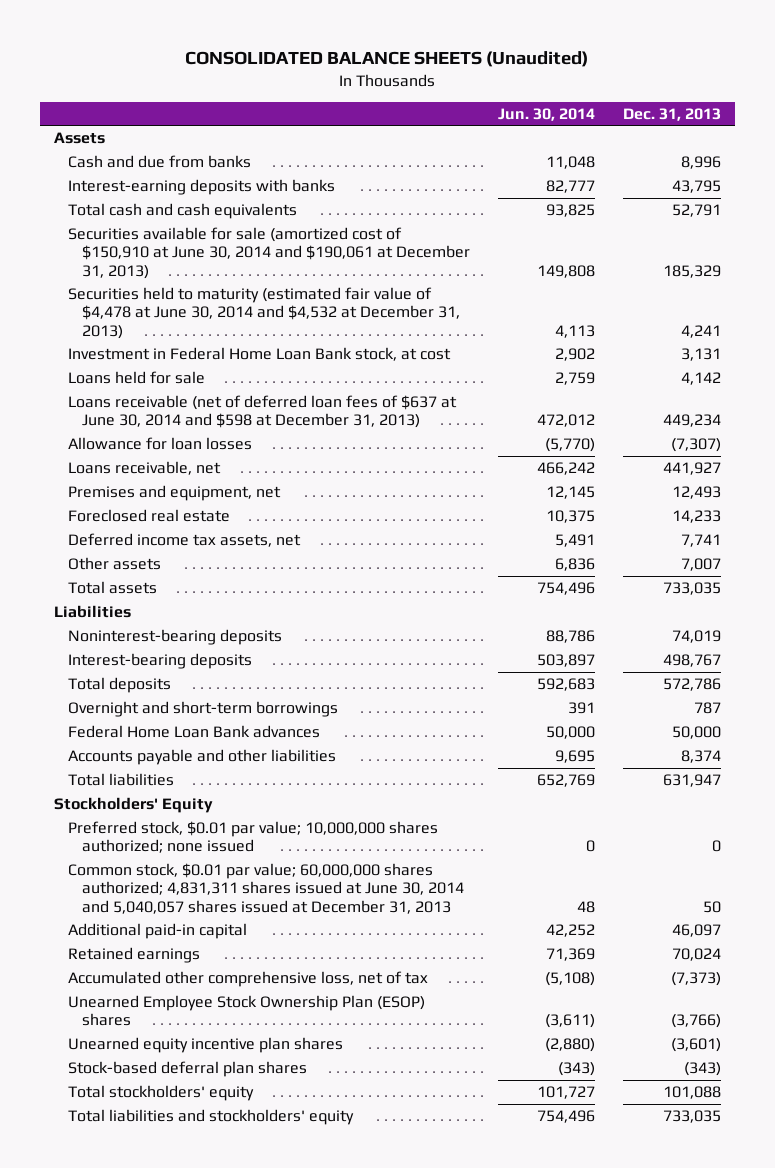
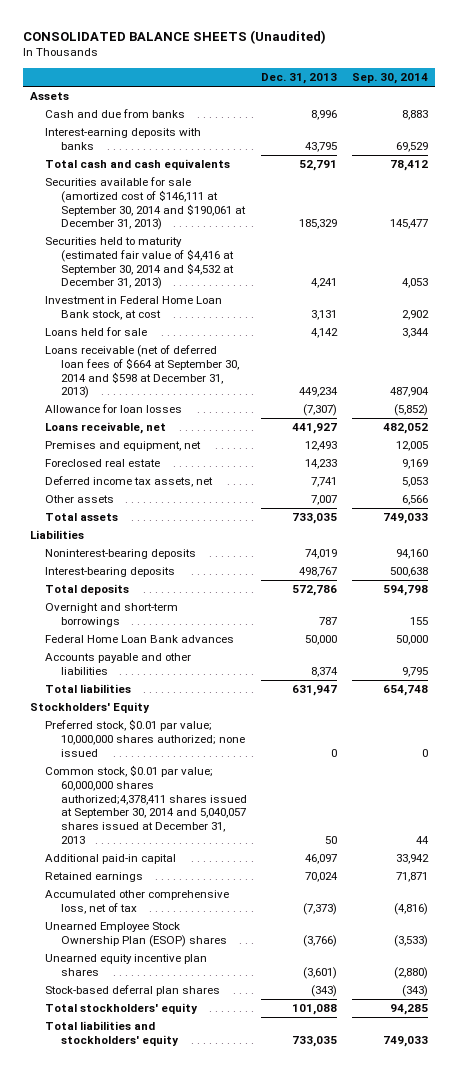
- | Jun. 30, 2014 | Dec. 31, 2013
+ | Dec. 31, 2013 | Sep. 30, 2014
- Securities available for sale (amortized cost of $150,910 at June 30, 2014 and $190,061 at December 31, 2013) | 149,808 | 185,329
- Securities held to maturity (estimated fair value of $4,478 at June 30, 2014 and $4,532 at December 31, 2013) | 4,113 | 4,241
+ Securities available for sale (amortized cost of $146,111 at September 30, 2014 and $190,061 at December 31, 2013) | 185,329 | 145,477
+ Securities held to maturity (estimated fair value of $4,416 at September 30, 2014 and $4,532 at December 31, 2013) | 4,241 | 4,053
- Loans receivable (net of deferred loan fees of $637 at June 30, 2014 and $598 at December 31, 2013) | 472,012 | 449,234
+ Loans receivable (net of deferred loan fees of $664 at September 30, 2014 and $598 at December 31, 2013) | 449,234 | 487,904
- Common stock, $0.01 par value; 60,000,000 shares authorized; 4,831,311 shares issued at June 30, 2014 and 5,040,057 shares issued at December 31, 2013 | 48 | 50
+ Common stock, $0.01 par value; 60,000,000 shares authorized;4,378,411 shares issued at September 30, 2014 and 5,040,057 shares issued at December 31, 2013 | 50 | 44

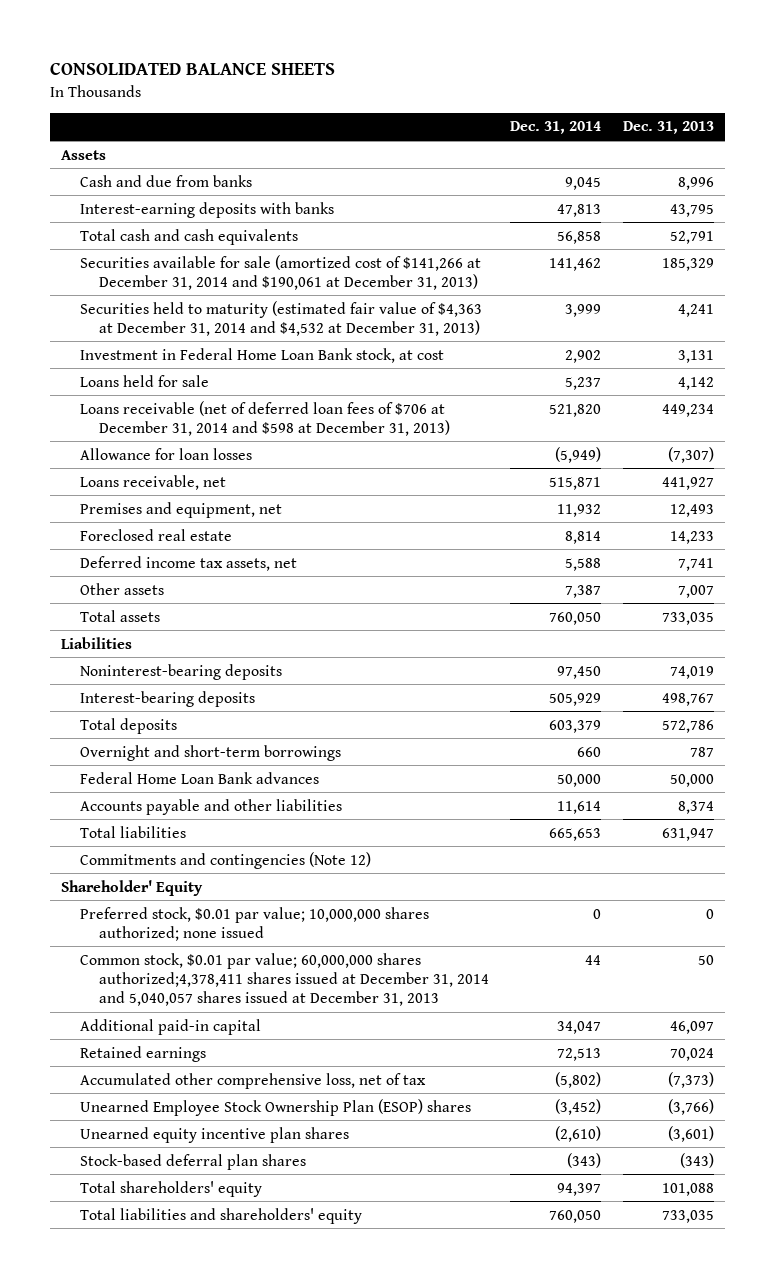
- CONSOLIDATED BALANCE SHEETS (Unaudited)
+ CONSOLIDATED BALANCE SHEETS
- | Dec. 31, 2013 | Sep. 30, 2014
+ | Dec. 31, 2014 | Dec. 31, 2013
- Securities available for sale (amortized cost of $146,111 at September 30, 2014 and $190,061 at December 31, 2013) | 185,329 | 145,477
- Securities held to maturity (estimated fair value of $4,416 at September 30, 2014 and $4,532 at December 31, 2013) | 4,241 | 4,053
+ Securities available for sale (amortized cost of $141,266 at December 31, 2014 and $190,061 at December 31, 2013) | 141,462 | 185,329
+ Securities held to maturity (estimated fair value of $4,363 at December 31, 2014 and $4,532 at December 31, 2013) | 3,999 | 4,241
- Loans receivable (net of deferred loan fees of $664 at September 30, 2014 and $598 at December 31, 2013) | 449,234 | 487,904
+ Loans receivable (net of deferred loan fees of $706 at December 31, 2014 and $598 at December 31, 2013) | 521,820 | 449,234
- Stockholders' Equity
+ Commitments and contingencies (Note 12)
+ Shareholder' Equity
- Common stock, $0.01 par value; 60,000,000 shares authorized;4,378,411 shares issued at September 30, 2014 and 5,040,057 shares issued at December 31, 2013 | 50 | 44
+ Common stock, $0.01 par value; 60,000,000 shares authorized;4,378,411 shares issued at December 31, 2014 and 5,040,057 shares issued at December 31, 2013 | 44 | 50
- Total stockholders' equity | 101,088 | 94,285
- Total liabilities and stockholders' equity | 733,035 | 749,033
+ Total shareholders' equity | 94,397 | 101,088
+ Total liabilities and shareholders' equity | 760,050 | 733,035

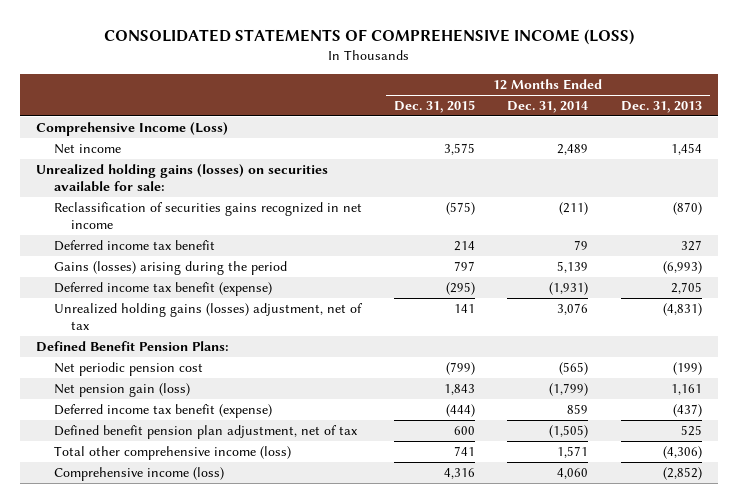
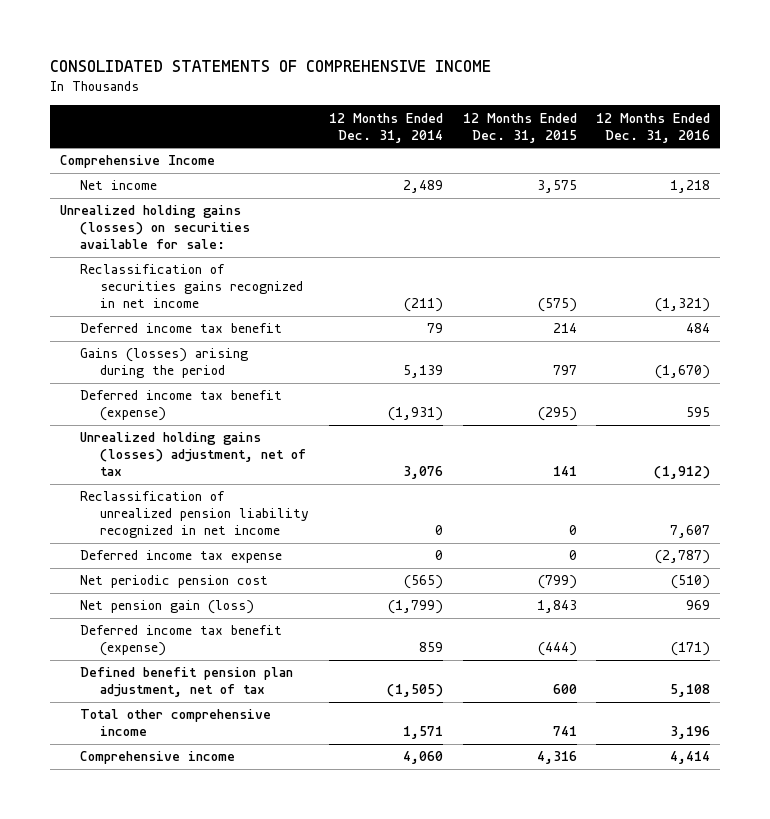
- CONSOLIDATED STATEMENTS OF COMPREHENSIVE INCOME (LOSS)
+ CONSOLIDATED STATEMENTS OF COMPREHENSIVE INCOME
- | 12 Months Ended Dec. 31, 2015 | 12 Months Ended Dec. 31, 2014 | 12 Months Ended Dec. 31, 2013
+ | 12 Months Ended Dec. 31, 2014 | 12 Months Ended Dec. 31, 2015 | 12 Months Ended Dec. 31, 2016
- Comprehensive Income (Loss)
+ Comprehensive Income
- Defined Benefit Pension Plans:
+ Reclassification of unrealized pension liability recognized in net income | 0 | 0 | 7,607
+ Deferred income tax expense | 0 | 0 | (2,787)
- Total other comprehensive income (loss) | 741 | 1,571 | (4,306)
- Comprehensive income (loss) | 4,316 | 4,060 | (2,852)
+ Total other comprehensive income | 1,571 | 741 | 3,196
+ Comprehensive income | 4,060 | 4,316 | 4,414

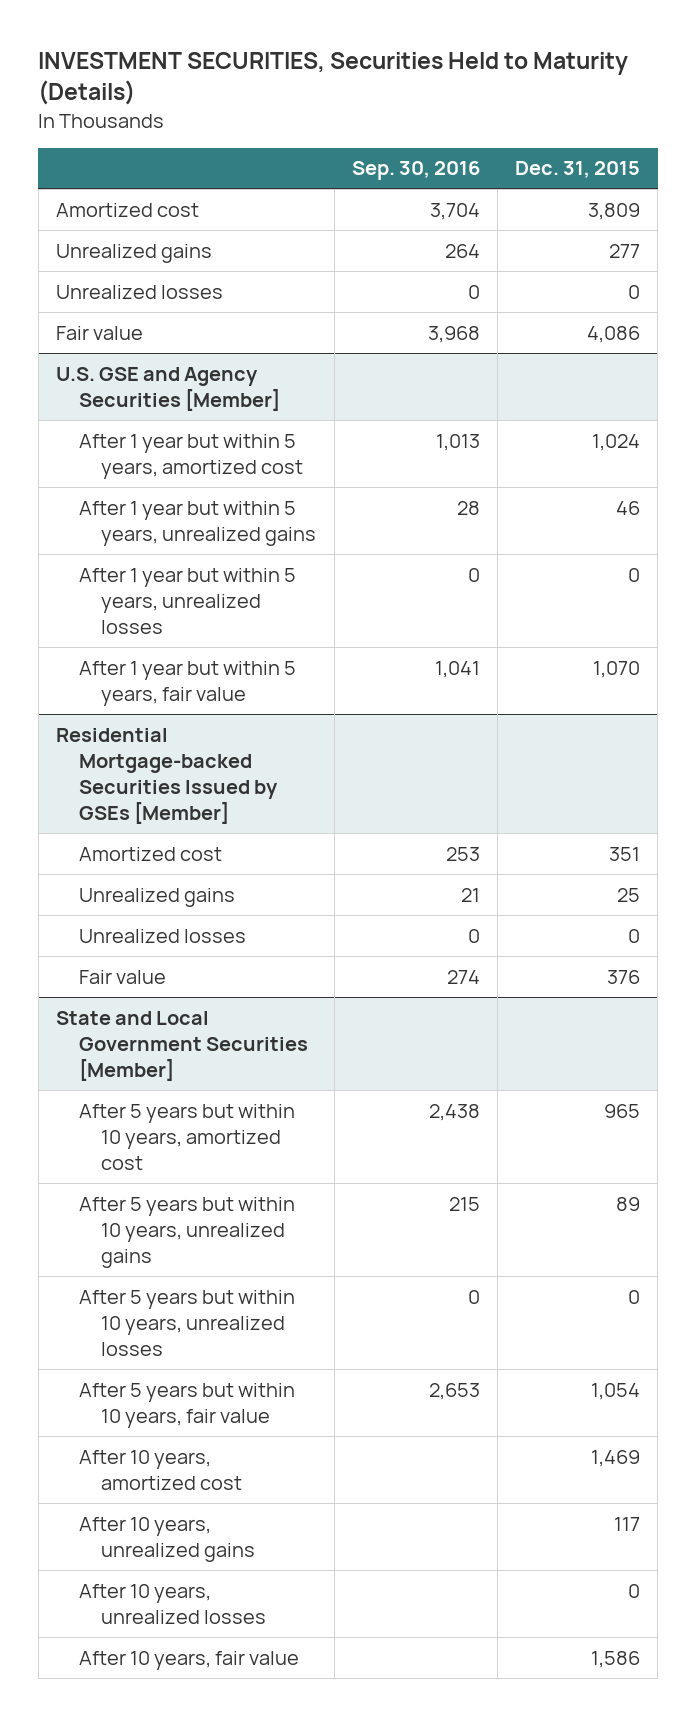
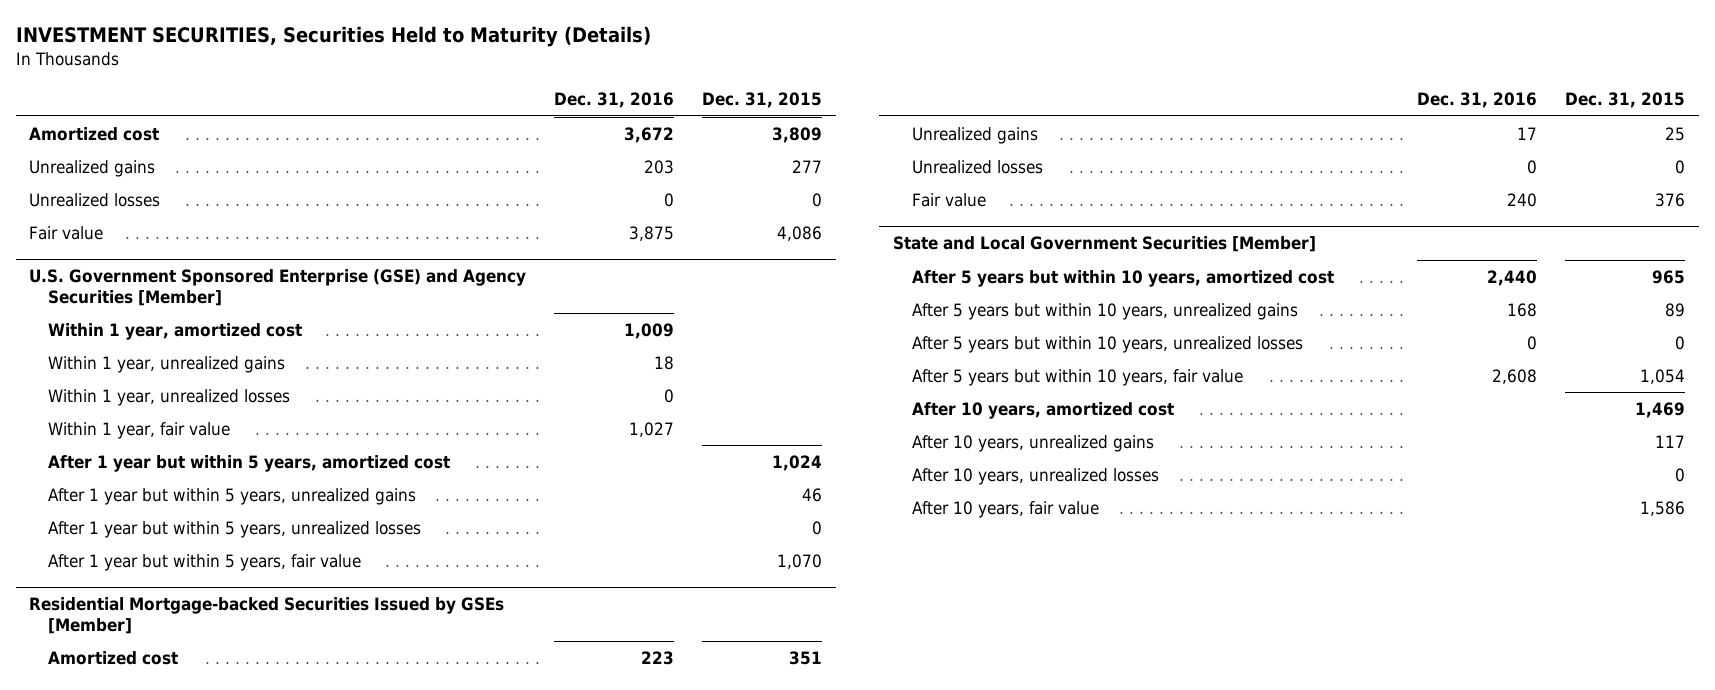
- | Sep. 30, 2016 | Dec. 31, 2015
+ | Dec. 31, 2016 | Dec. 31, 2015
- U.S. GSE and Agency Securities [Member]
+ U.S. Government Sponsored Enterprise (GSE) and Agency Securities [Member]
+ Within 1 year, amortized cost | 1,009 |
+ Within 1 year, unrealized gains | 18 |
+ Within 1 year, unrealized losses | 0 |
+ Within 1 year, fair value | 1,027 |

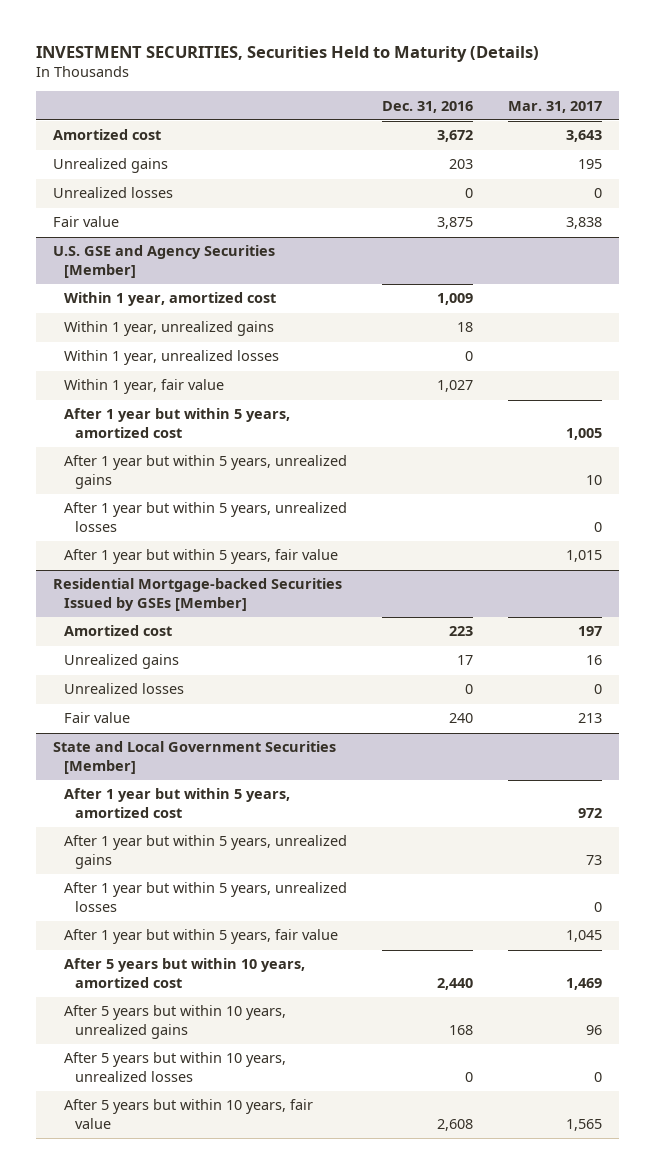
- | Dec. 31, 2016 | Dec. 31, 2015
+ | Dec. 31, 2016 | Mar. 31, 2017
- U.S. Government Sponsored Enterprise (GSE) and Agency Securities [Member]
+ U.S. GSE and Agency Securities [Member]
@ State and Local Government Securities [Member]
+ After 1 year but within 5 years, amortized cost | | 972
+ After 1 year but within 5 years, unrealized gains | | 73
+ After 1 year but within 5 years, unrealized losses | | 0
+ After 1 year but within 5 years, fair value | | 1,045
- After 10 years, amortized cost | | 1,469
- After 10 years, unrealized gains | | 117
- After 10 years, unrealized losses | | 0
- After 10 years, fair value | | 1,586

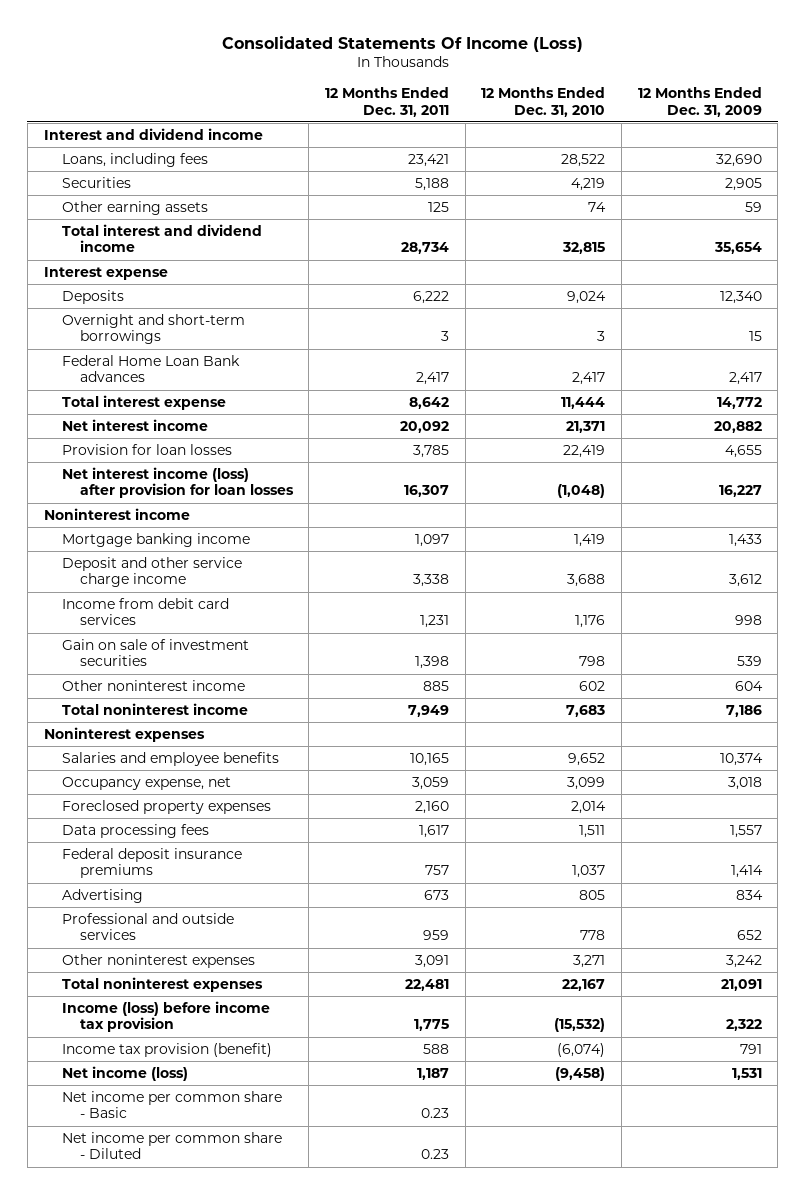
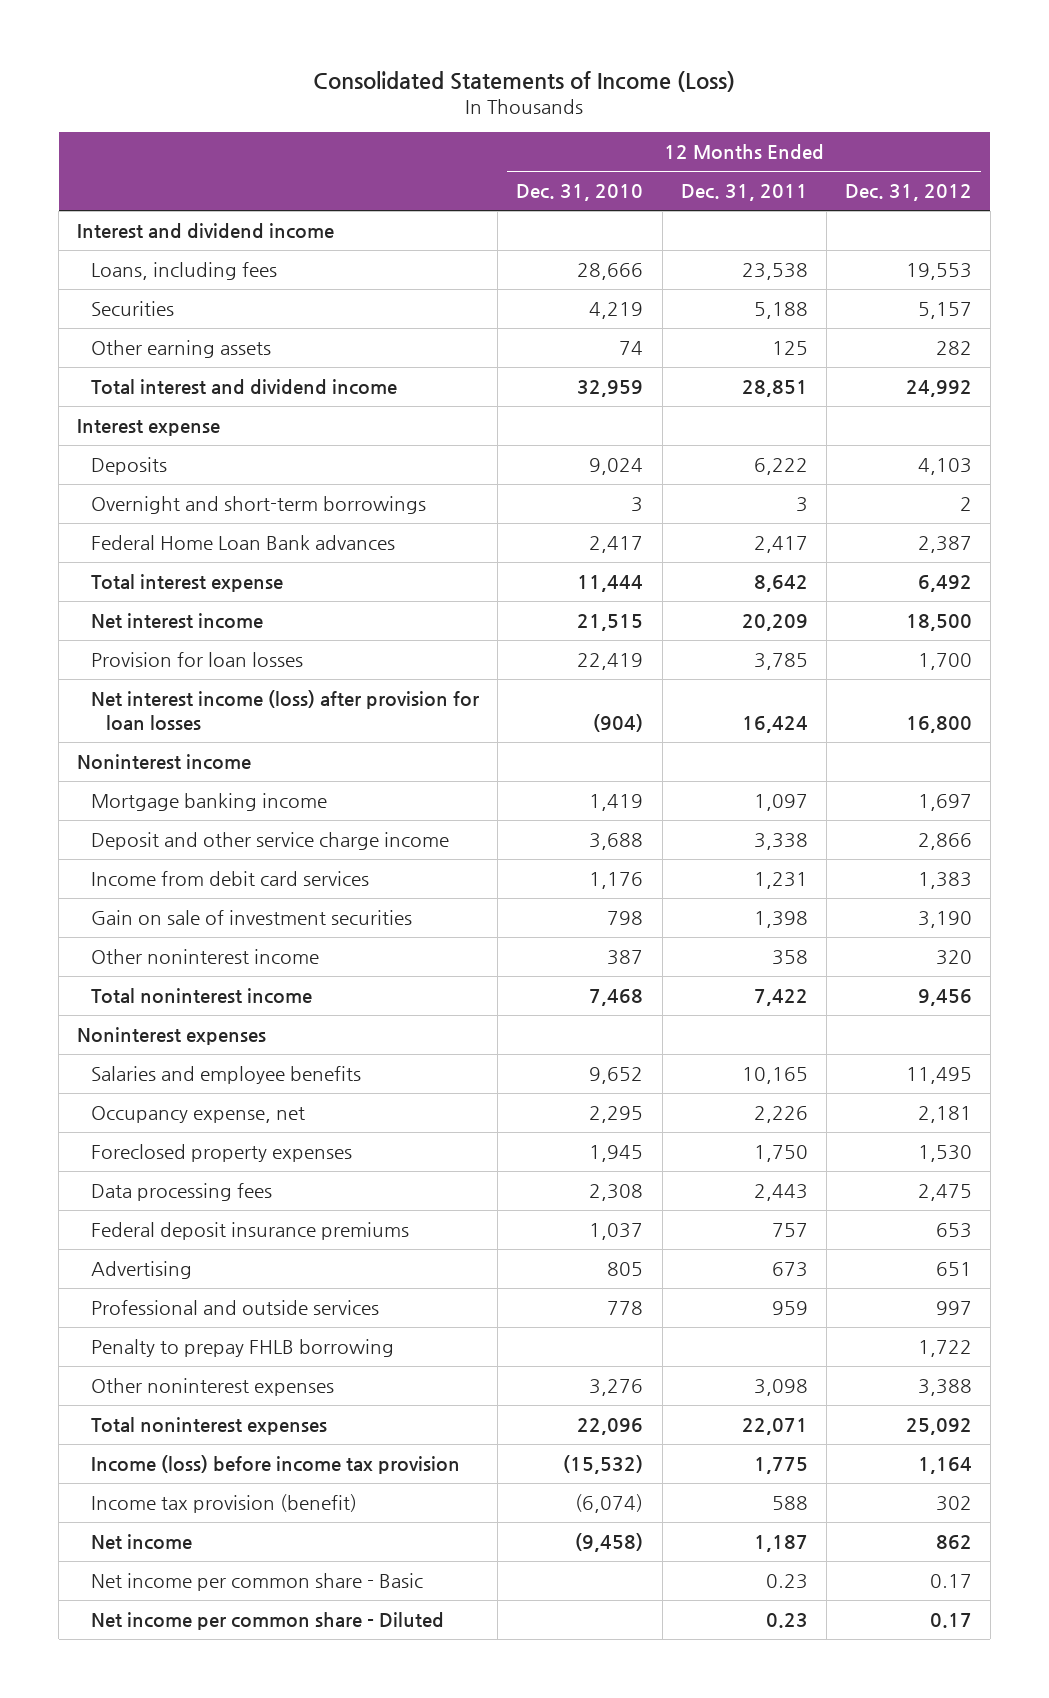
- Consolidated Statements Of Income (Loss)
+ Consolidated Statements of Income (Loss)
- | 12 Months Ended Dec. 31, 2011 | 12 Months Ended Dec. 31, 2010 | 12 Months Ended Dec. 31, 2009
+ | 12 Months Ended Dec. 31, 2010 | 12 Months Ended Dec. 31, 2011 | 12 Months Ended Dec. 31, 2012
- Loans, including fees | 23,421 | 28,522 | 32,690
+ Loans, including fees | 28,666 | 23,538 | 19,553
- Total interest and dividend income | 28,734 | 32,815 | 35,654
+ Total interest and dividend income | 32,959 | 28,851 | 24,992
- Net interest income | 20,092 | 21,371 | 20,882
+ Net interest income | 21,515 | 20,209 | 18,500
- Net interest income (loss) after provision for loan losses | 16,307 | (1,048) | 16,227
+ Net interest income (loss) after provision for loan losses | (904) | 16,424 | 16,800
- Other noninterest income | 885 | 602 | 604
- Total noninterest income | 7,949 | 7,683 | 7,186
+ Other noninterest income | 387 | 358 | 320
+ Total noninterest income | 7,468 | 7,422 | 9,456
- Occupancy expense, net | 3,059 | 3,099 | 3,018
- Foreclosed property expenses | 2,160 | 2,014 |
- Data processing fees | 1,617 | 1,511 | 1,557
+ Occupancy expense, net | 2,295 | 2,226 | 2,181
+ Foreclosed property expenses | 1,945 | 1,750 | 1,530
+ Data processing fees | 2,308 | 2,443 | 2,475
- Other noninterest expenses | 3,091 | 3,271 | 3,242
- Total noninterest expenses | 22,481 | 22,167 | 21,091
+ Penalty to prepay FHLB borrowing | | | 1,722
+ Other noninterest expenses | 3,276 | 3,098 | 3,388
+ Total noninterest expenses | 22,096 | 22,071 | 25,092
- Net income (loss) | 1,187 | (9,458) | 1,531
+ Net income | (9,458) | 1,187 | 862

